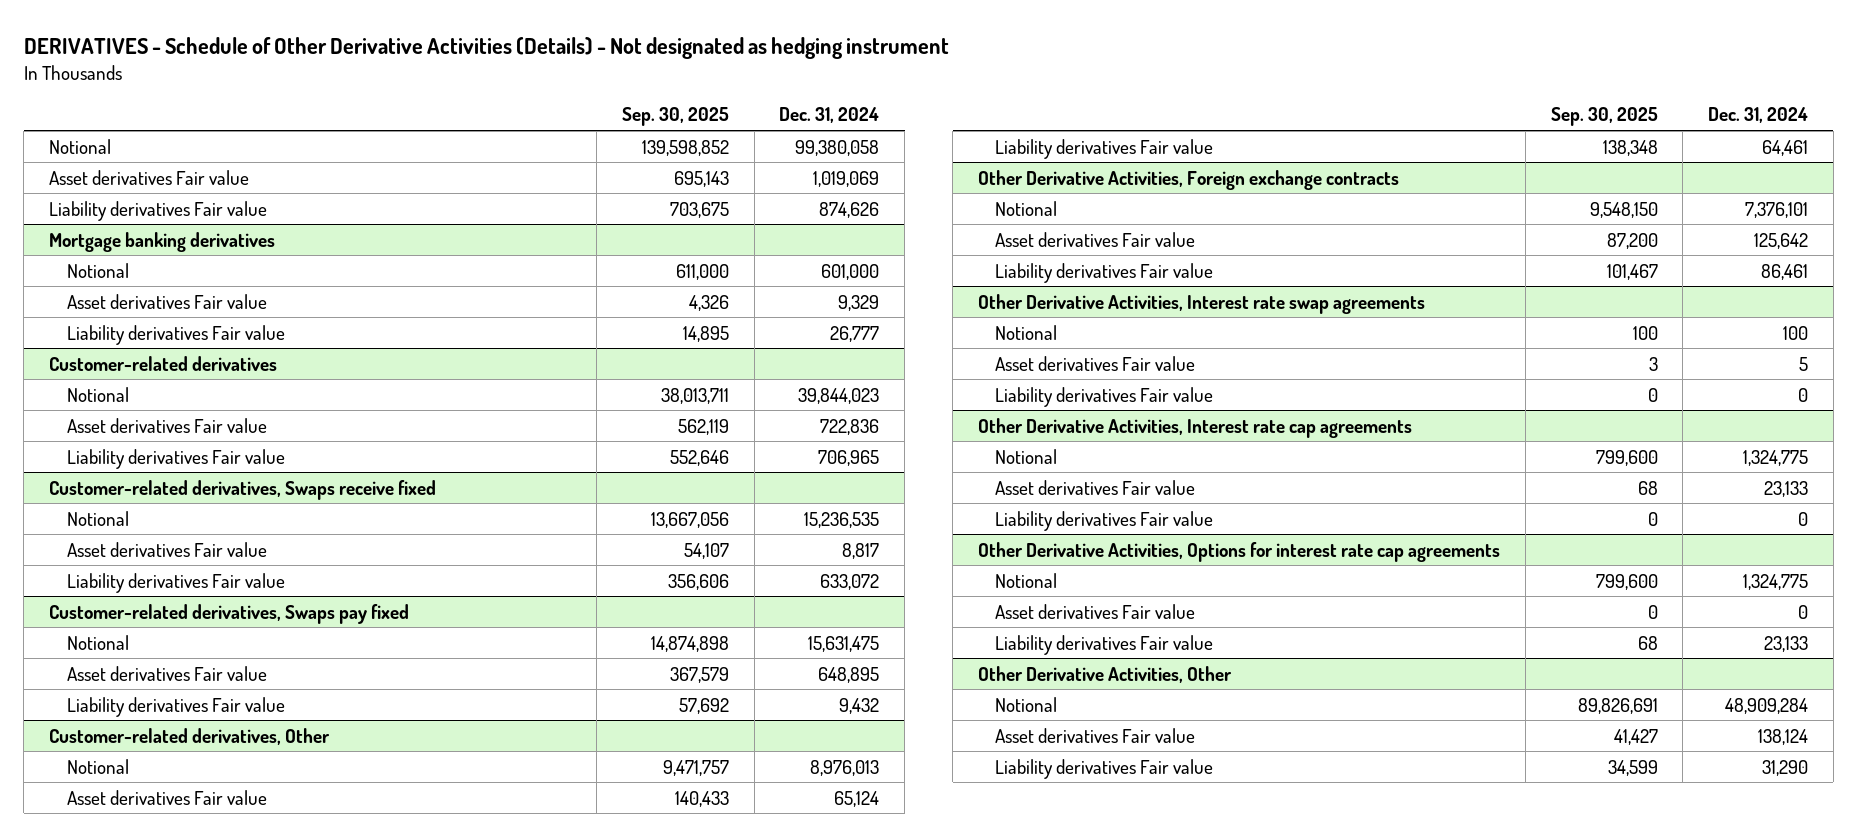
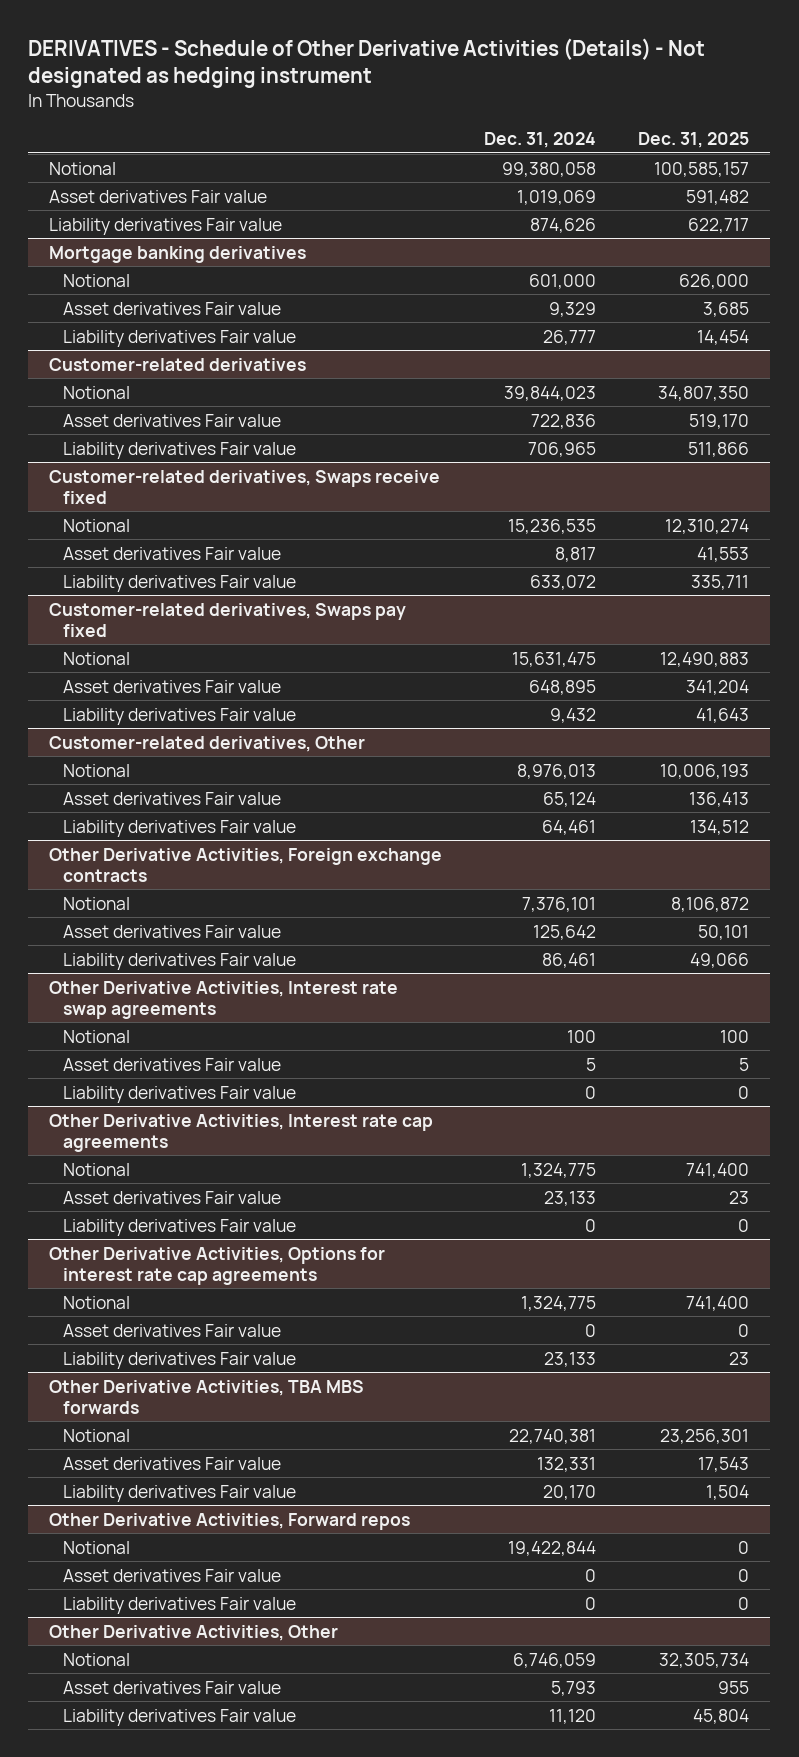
- | Sep. 30, 2025 | Dec. 31, 2024
+ | Dec. 31, 2024 | Dec. 31, 2025
+ Other Derivative Activities, TBA MBS forwards
+ Notional | 22,740,381 | 23,256,301
+ Asset derivatives Fair value | 132,331 | 17,543
+ Liability derivatives Fair value | 20,170 | 1,504
+ Other Derivative Activities, Forward repos
+ Notional | 19,422,844 | 0
+ Asset derivatives Fair value | 0 | 0
+ Liability derivatives Fair value | 0 | 0
@ Other Derivative Activities, Other
- Notional | 89,826,691 | 48,909,284
- Asset derivatives Fair value | 41,427 | 138,124
- Liability derivatives Fair value | 34,599 | 31,290
+ Notional | 6,746,059 | 32,305,734
+ Asset derivatives Fair value | 5,793 | 955
+ Liability derivatives Fair value | 11,120 | 45,804

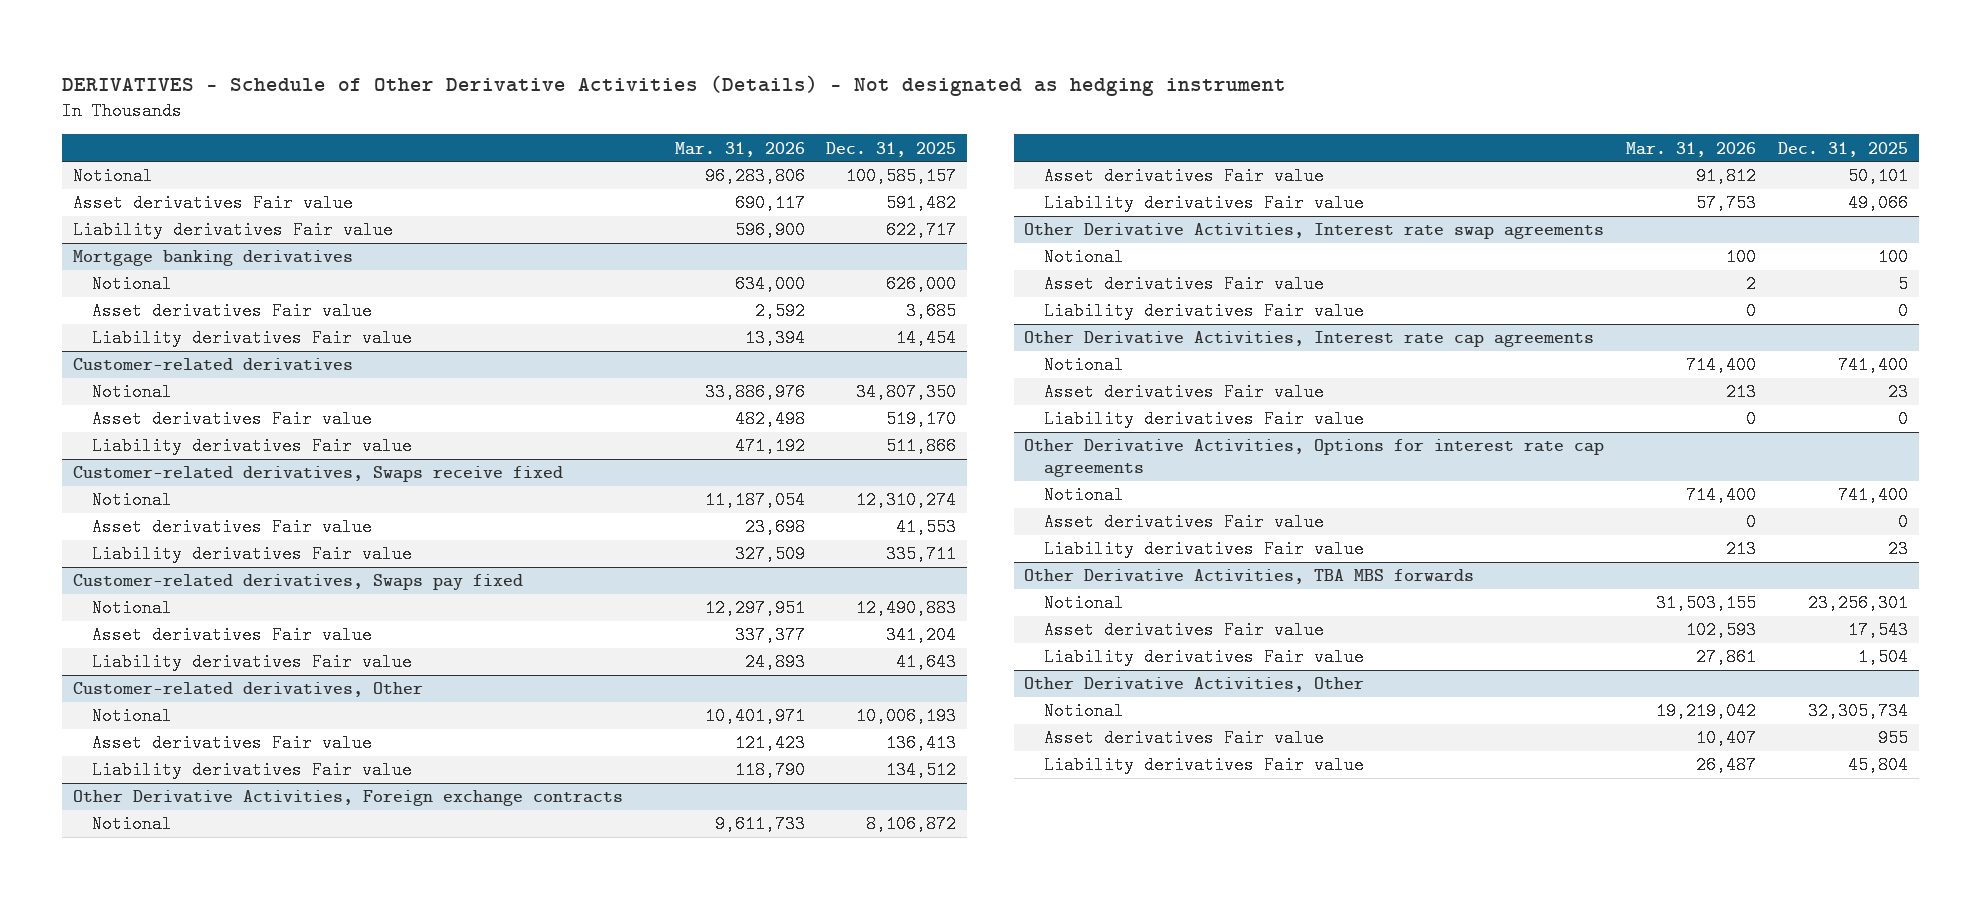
- | Dec. 31, 2024 | Dec. 31, 2025
+ | Mar. 31, 2026 | Dec. 31, 2025
- Other Derivative Activities, Forward repos
- Notional | 19,422,844 | 0
- Asset derivatives Fair value | 0 | 0
- Liability derivatives Fair value | 0 | 0

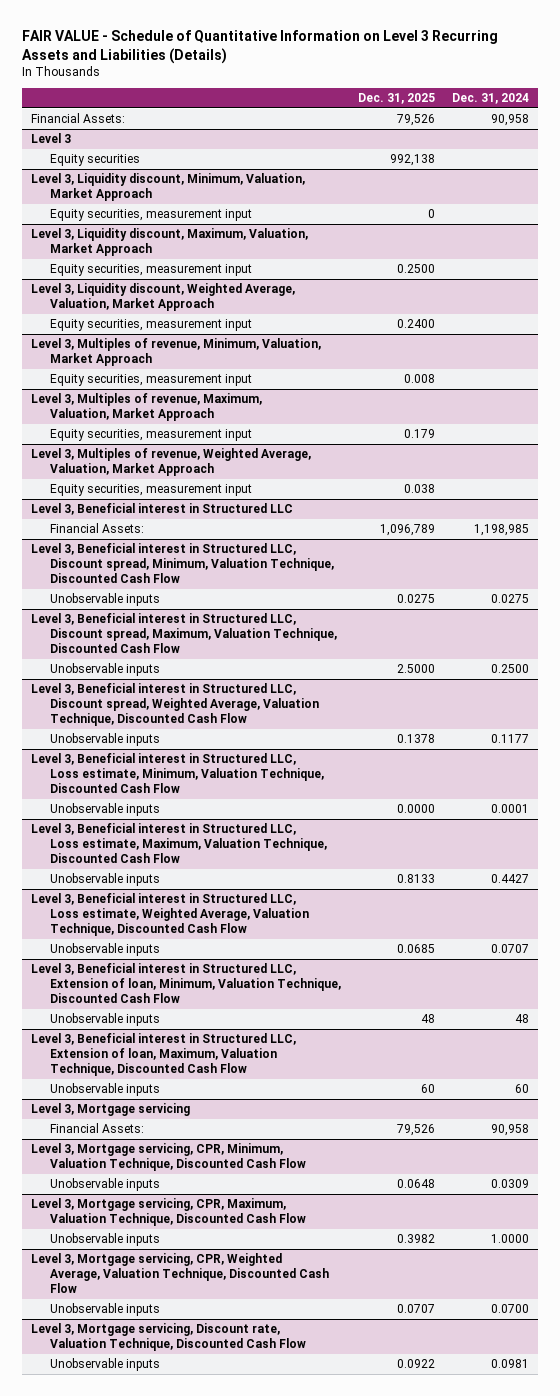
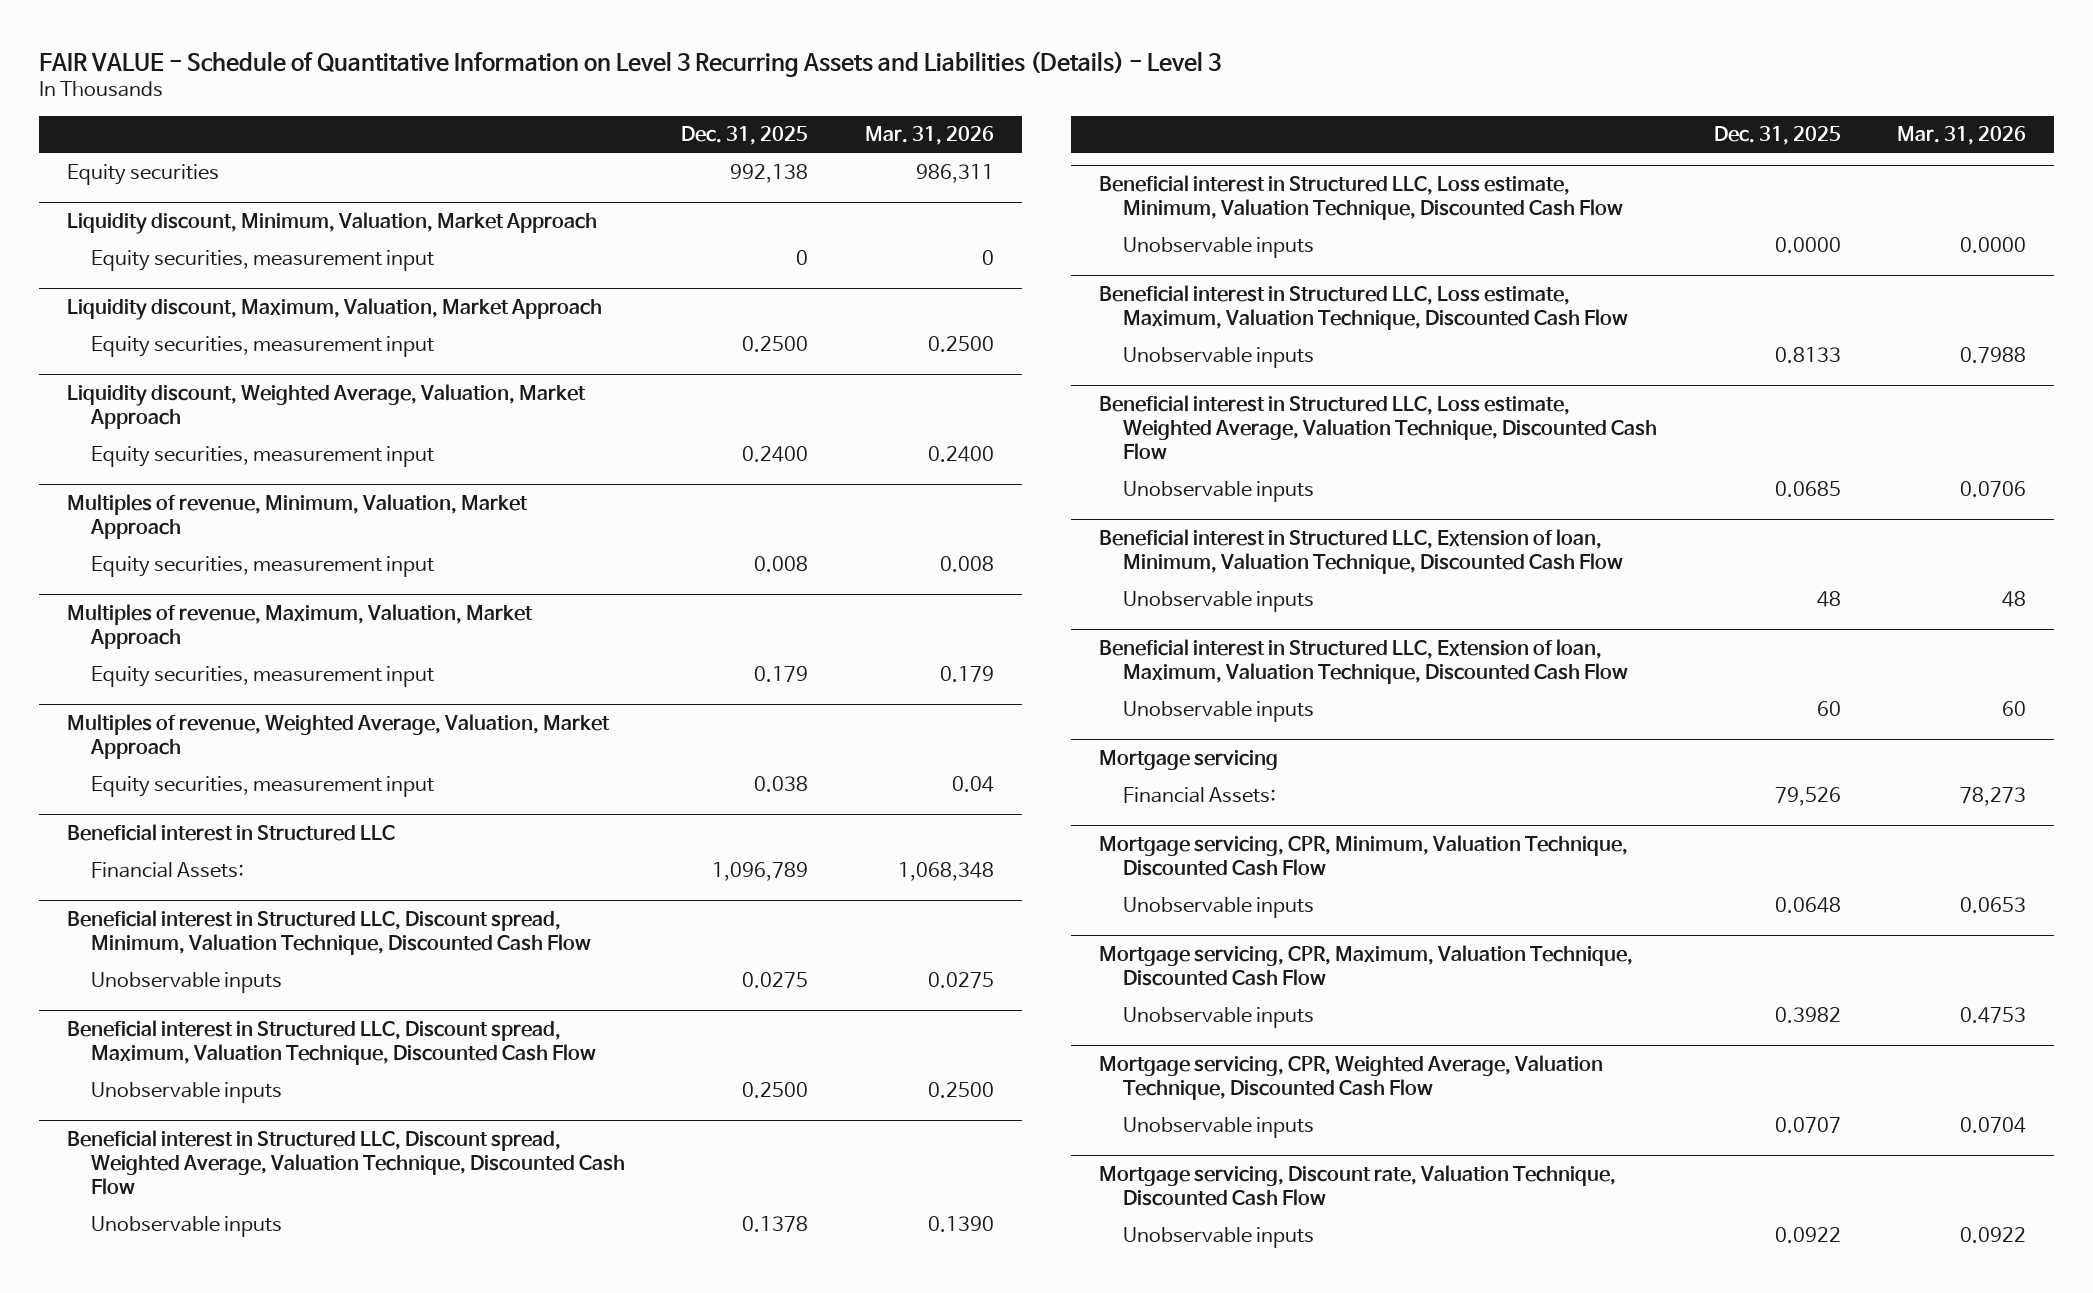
- FAIR VALUE - Schedule of Quantitative Information on Level 3 Recurring Assets and Liabilities (Details)
+ FAIR VALUE - Schedule of Quantitative Information on Level 3 Recurring Assets and Liabilities (Details) - Level 3
- | Dec. 31, 2025 | Dec. 31, 2024
+ | Dec. 31, 2025 | Mar. 31, 2026
- Financial Assets: | 79,526 | 90,958
- Level 3
- Level 3, Liquidity discount, Minimum, Valuation, Market Approach
+ Liquidity discount, Minimum, Valuation, Market Approach
- Level 3, Liquidity discount, Maximum, Valuation, Market Approach
+ Liquidity discount, Maximum, Valuation, Market Approach
- Level 3, Liquidity discount, Weighted Average, Valuation, Market Approach
+ Liquidity discount, Weighted Average, Valuation, Market Approach
- Level 3, Multiples of revenue, Minimum, Valuation, Market Approach
+ Multiples of revenue, Minimum, Valuation, Market Approach
- Level 3, Multiples of revenue, Maximum, Valuation, Market Approach
+ Multiples of revenue, Maximum, Valuation, Market Approach
- Level 3, Multiples of revenue, Weighted Average, Valuation, Market Approach
+ Multiples of revenue, Weighted Average, Valuation, Market Approach
- Level 3, Beneficial interest in Structured LLC
+ Beneficial interest in Structured LLC
- Level 3, Beneficial interest in Structured LLC, Discount spread, Minimum, Valuation Technique, Discounted Cash Flow
+ Beneficial interest in Structured LLC, Discount spread, Minimum, Valuation Technique, Discounted Cash Flow
- Level 3, Beneficial interest in Structured LLC, Discount spread, Maximum, Valuation Technique, Discounted Cash Flow
- Unobservable inputs | 2.5000 | 0.2500
- Level 3, Beneficial interest in Structured LLC, Discount spread, Weighted Average, Valuation Technique, Discounted Cash Flow
+ Beneficial interest in Structured LLC, Discount spread, Maximum, Valuation Technique, Discounted Cash Flow
+ Unobservable inputs | 0.2500 | 0.2500
+ Beneficial interest in Structured LLC, Discount spread, Weighted Average, Valuation Technique, Discounted Cash Flow
- Level 3, Beneficial interest in Structured LLC, Loss estimate, Minimum, Valuation Technique, Discounted Cash Flow
+ Beneficial interest in Structured LLC, Loss estimate, Minimum, Valuation Technique, Discounted Cash Flow
- Level 3, Beneficial interest in Structured LLC, Loss estimate, Maximum, Valuation Technique, Discounted Cash Flow
+ Beneficial interest in Structured LLC, Loss estimate, Maximum, Valuation Technique, Discounted Cash Flow
- Level 3, Beneficial interest in Structured LLC, Loss estimate, Weighted Average, Valuation Technique, Discounted Cash Flow
+ Beneficial interest in Structured LLC, Loss estimate, Weighted Average, Valuation Technique, Discounted Cash Flow
- Level 3, Beneficial interest in Structured LLC, Extension of loan, Minimum, Valuation Technique, Discounted Cash Flow
+ Beneficial interest in Structured LLC, Extension of loan, Minimum, Valuation Technique, Discounted Cash Flow
- Level 3, Beneficial interest in Structured LLC, Extension of loan, Maximum, Valuation Technique, Discounted Cash Flow
+ Beneficial interest in Structured LLC, Extension of loan, Maximum, Valuation Technique, Discounted Cash Flow
- Level 3, Mortgage servicing
+ Mortgage servicing
- Level 3, Mortgage servicing, CPR, Minimum, Valuation Technique, Discounted Cash Flow
+ Mortgage servicing, CPR, Minimum, Valuation Technique, Discounted Cash Flow
- Level 3, Mortgage servicing, CPR, Maximum, Valuation Technique, Discounted Cash Flow
+ Mortgage servicing, CPR, Maximum, Valuation Technique, Discounted Cash Flow
- Level 3, Mortgage servicing, CPR, Weighted Average, Valuation Technique, Discounted Cash Flow
+ Mortgage servicing, CPR, Weighted Average, Valuation Technique, Discounted Cash Flow
- Level 3, Mortgage servicing, Discount rate, Valuation Technique, Discounted Cash Flow
+ Mortgage servicing, Discount rate, Valuation Technique, Discounted Cash Flow

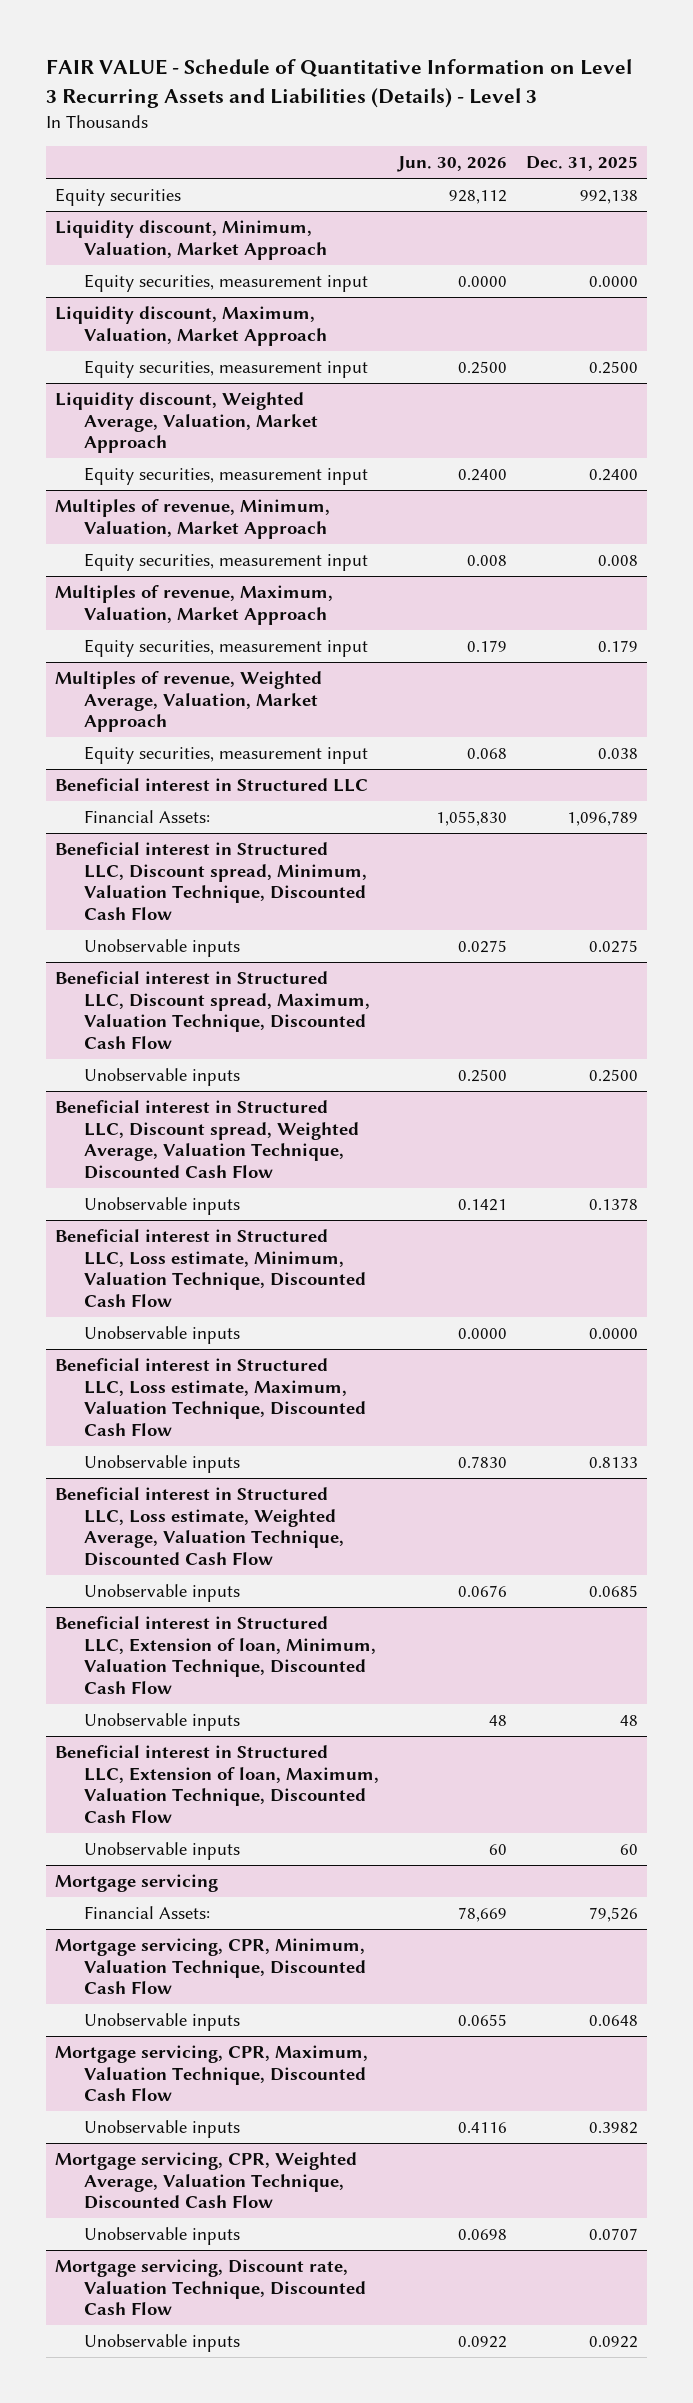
- | Dec. 31, 2025 | Mar. 31, 2026
+ | Jun. 30, 2026 | Dec. 31, 2025
@ Liquidity discount, Minimum, Valuation, Market Approach
- Equity securities, measurement input | 0 | 0
+ Equity securities, measurement input | 0.0000 | 0.0000

